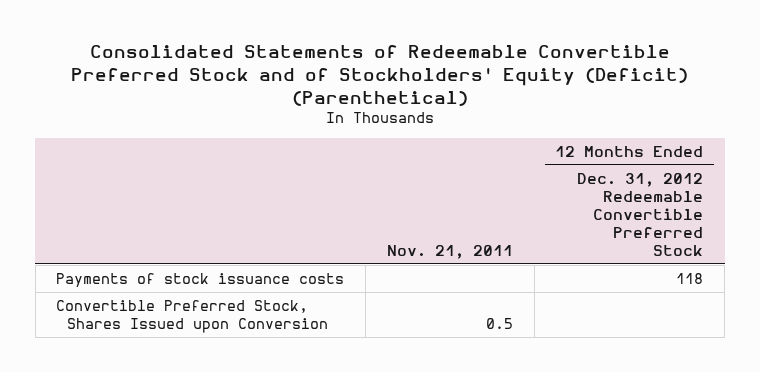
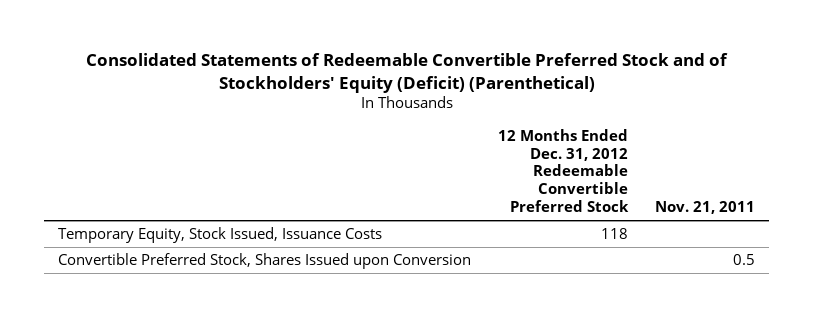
- | Nov. 21, 2011 | 12 Months Ended Dec. 31, 2012 Redeemable Convertible Preferred Stock
+ | 12 Months Ended Dec. 31, 2012 Redeemable Convertible Preferred Stock | Nov. 21, 2011
- Payments of stock issuance costs | | 118
+ Temporary Equity, Stock Issued, Issuance Costs | 118 |

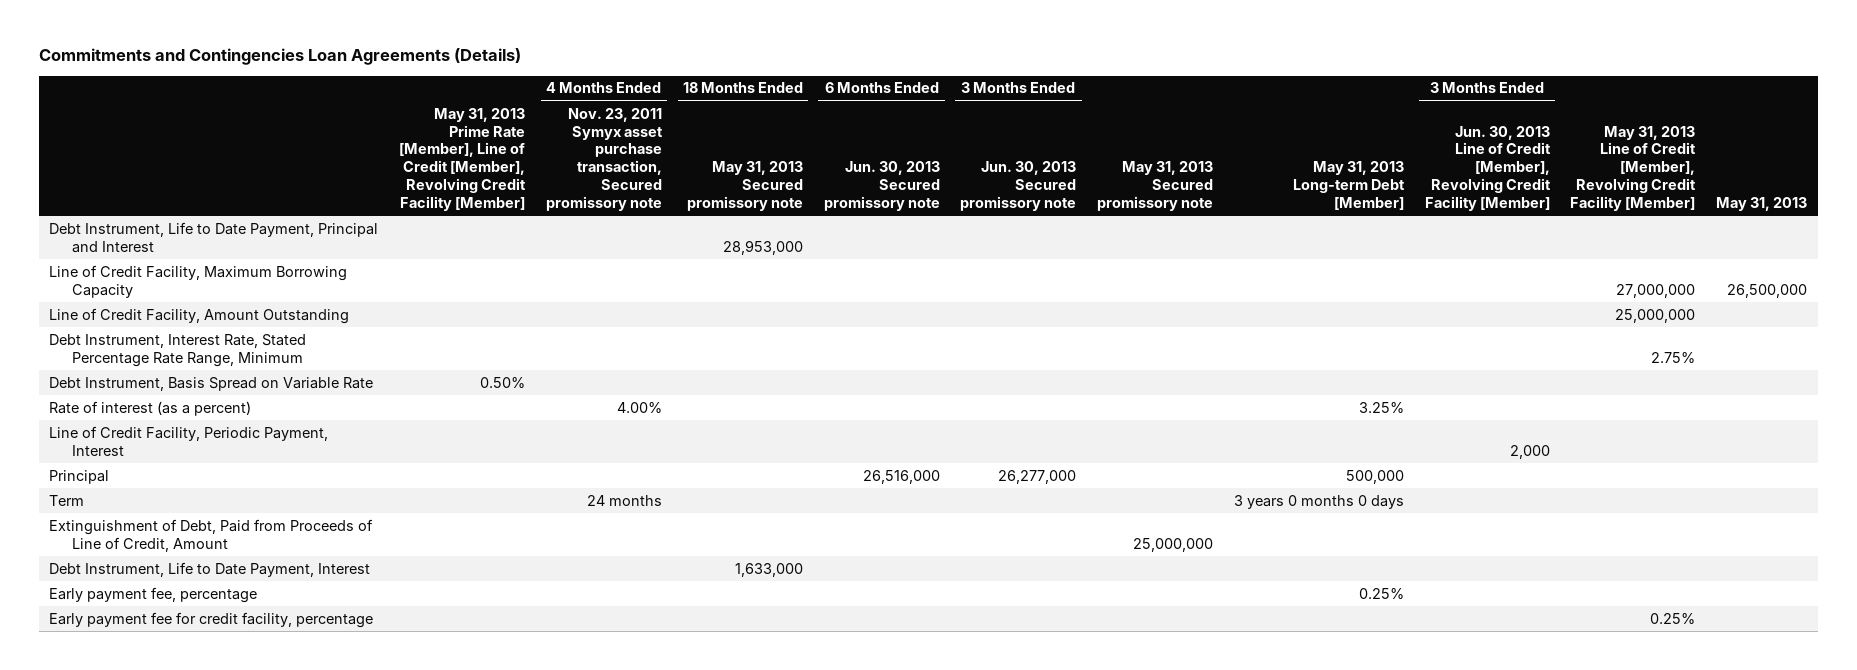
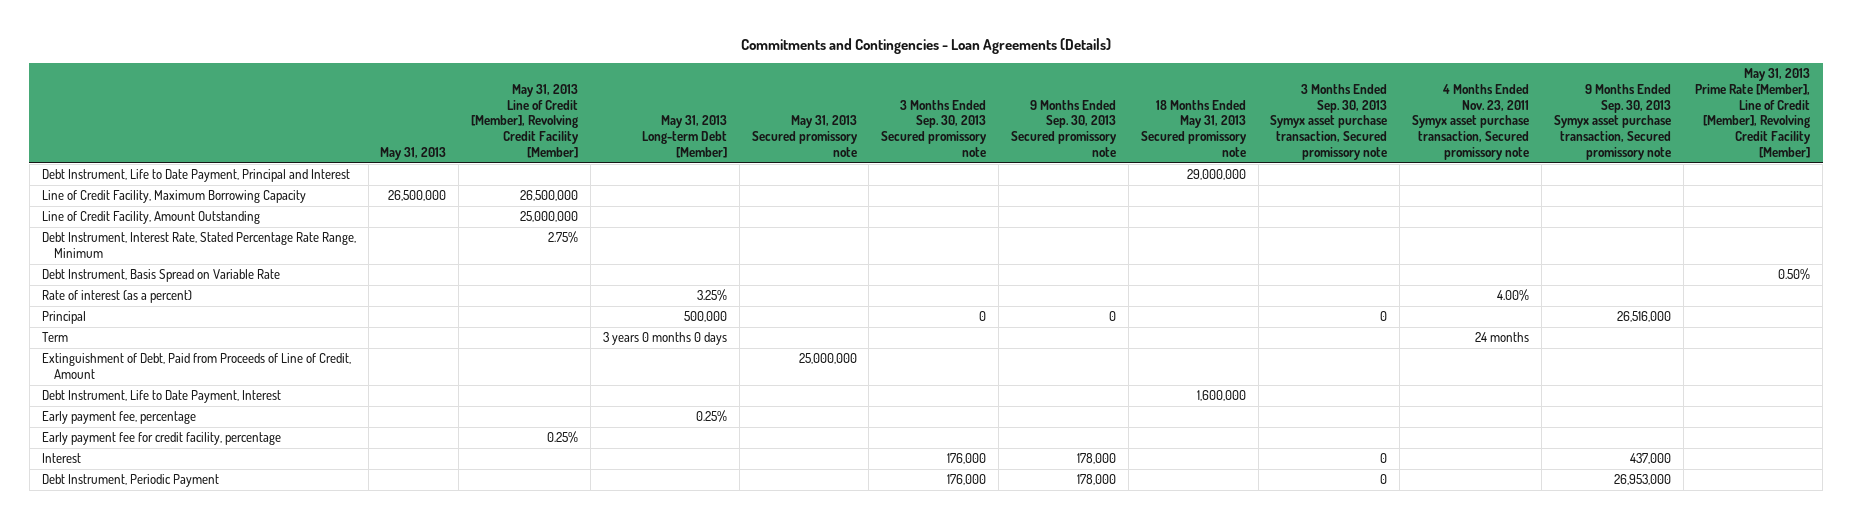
- Commitments and Contingencies Loan Agreements (Details)
+ Commitments and Contingencies - Loan Agreements (Details)
- | May 31, 2013 Prime Rate [Member], Line of Credit [Member], Revolving Credit Facility [Member] | 4 Months Ended Nov. 23, 2011 Symyx asset purchase transaction, Secured promissory note | 18 Months Ended May 31, 2013 Secured promissory note | 6 Months Ended Jun. 30, 2013 Secured promissory note | 3 Months Ended Jun. 30, 2013 Secured promissory note | May 31, 2013 Secured promissory note | May 31, 2013 Long-term Debt [Member] | 3 Months Ended Jun. 30, 2013 Line of Credit [Member], Revolving Credit Facility [Member] | May 31, 2013 Line of Credit [Member], Revolving Credit Facility [Member] | May 31, 2013
+ | May 31, 2013 | May 31, 2013 Line of Credit [Member], Revolving Credit Facility [Member] | May 31, 2013 Long-term Debt [Member] | May 31, 2013 Secured promissory note | 3 Months Ended Sep. 30, 2013 Secured promissory note | 9 Months Ended Sep. 30, 2013 Secured promissory note | 18 Months Ended May 31, 2013 Secured promissory note | 3 Months Ended Sep. 30, 2013 Symyx asset purchase transaction, Secured promissory note | 4 Months Ended Nov. 23, 2011 Symyx asset purchase transaction, Secured promissory note | 9 Months Ended Sep. 30, 2013 Symyx asset purchase transaction, Secured promissory note | May 31, 2013 Prime Rate [Member], Line of Credit [Member], Revolving Credit Facility [Member]
- Debt Instrument, Life to Date Payment, Principal and Interest | | | 28,953,000 | | | | | | |
- Line of Credit Facility, Maximum Borrowing Capacity | | | | | | | | | 27,000,000 | 26,500,000
+ Debt Instrument, Life to Date Payment, Principal and Interest | | | | | | | 29,000,000 | | | |
+ Line of Credit Facility, Maximum Borrowing Capacity | 26,500,000 | 26,500,000 | | | | | | | | |
- Line of Credit Facility, Periodic Payment, Interest | | | | | | | | 2,000 | |
- Debt Instrument, Life to Date Payment, Interest | | | 1,633,000 | | | | | | |
+ Debt Instrument, Life to Date Payment, Interest | | | | | | | 1,600,000 | | | |
+ Interest | | | | | 176,000 | 178,000 | | 0 | | 437,000 |
+ Debt Instrument, Periodic Payment | | | | | 176,000 | 178,000 | | 0 | | 26,953,000 |

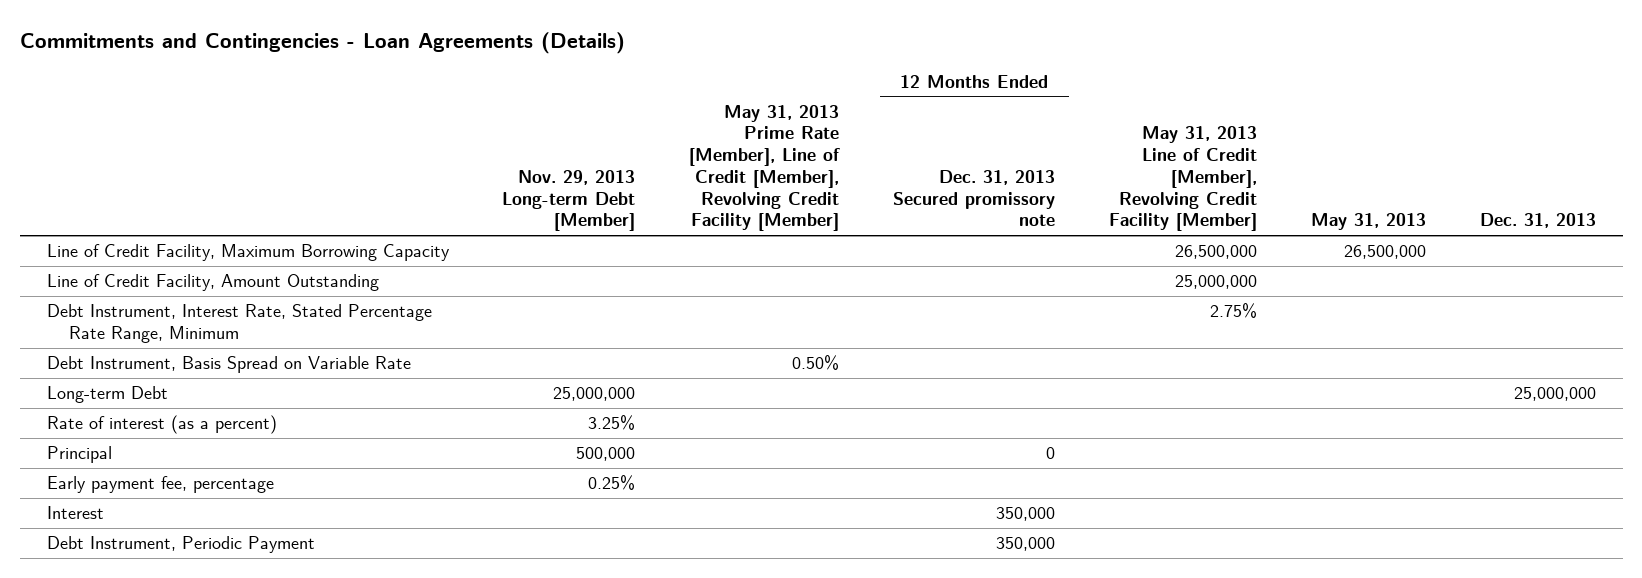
- | May 31, 2013 | May 31, 2013 Line of Credit [Member], Revolving Credit Facility [Member] | May 31, 2013 Long-term Debt [Member] | May 31, 2013 Secured promissory note | 3 Months Ended Sep. 30, 2013 Secured promissory note | 9 Months Ended Sep. 30, 2013 Secured promissory note | 18 Months Ended May 31, 2013 Secured promissory note | 3 Months Ended Sep. 30, 2013 Symyx asset purchase transaction, Secured promissory note | 4 Months Ended Nov. 23, 2011 Symyx asset purchase transaction, Secured promissory note | 9 Months Ended Sep. 30, 2013 Symyx asset purchase transaction, Secured promissory note | May 31, 2013 Prime Rate [Member], Line of Credit [Member], Revolving Credit Facility [Member]
+ | Nov. 29, 2013 Long-term Debt [Member] | May 31, 2013 Prime Rate [Member], Line of Credit [Member], Revolving Credit Facility [Member] | 12 Months Ended Dec. 31, 2013 Secured promissory note | May 31, 2013 Line of Credit [Member], Revolving Credit Facility [Member] | May 31, 2013 | Dec. 31, 2013
- Debt Instrument, Life to Date Payment, Principal and Interest | | | | | | | 29,000,000 | | | |
+ Long-term Debt | 25,000,000 | | | | | 25,000,000
- Term | | | 3 years 0 months 0 days | | | | | | 24 months | |
- Extinguishment of Debt, Paid from Proceeds of Line of Credit, Amount | | | | 25,000,000 | | | | | | |
- Debt Instrument, Life to Date Payment, Interest | | | | | | | 1,600,000 | | | |
- Early payment fee for credit facility, percentage | | 0.25% | | | | | | | | |

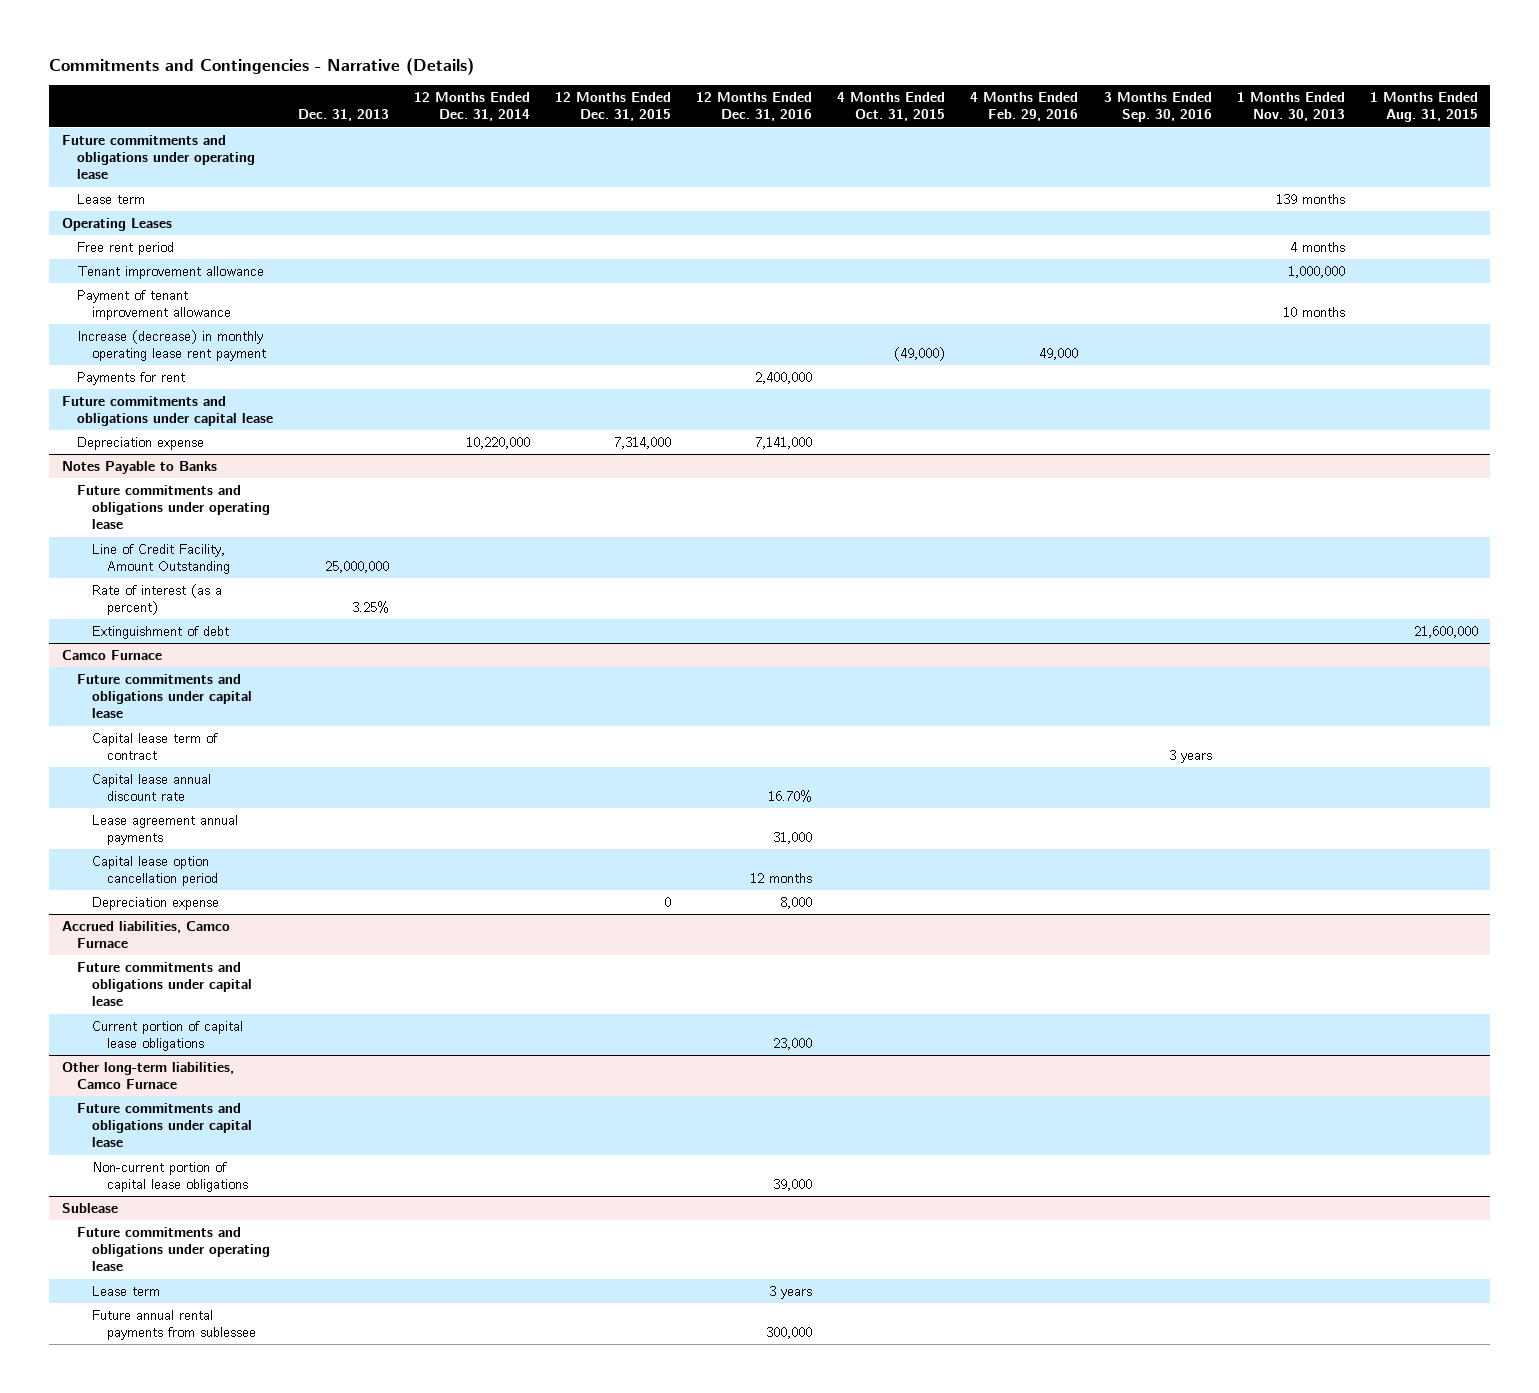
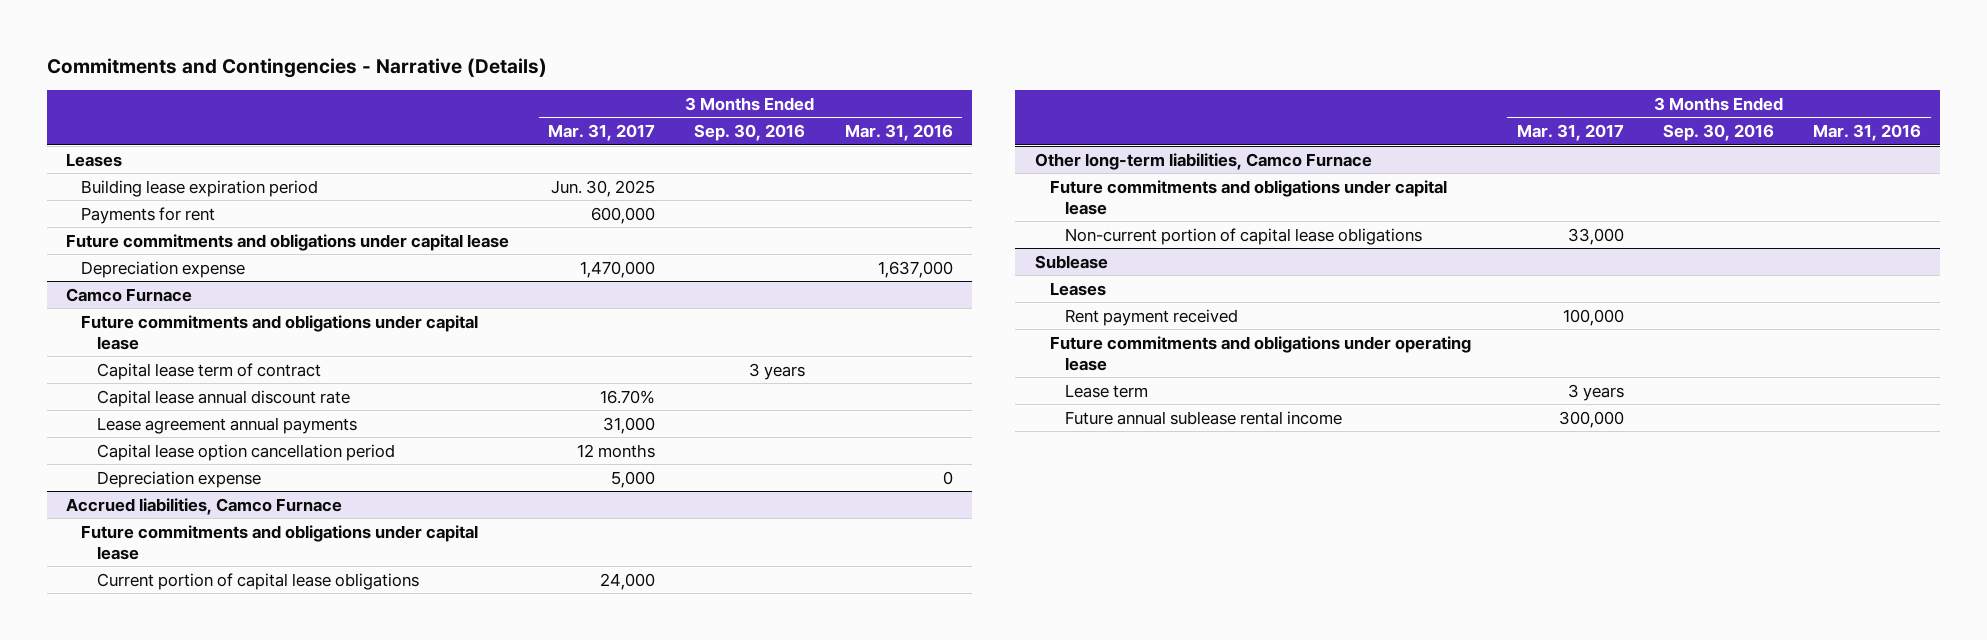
- | Dec. 31, 2013 | 12 Months Ended Dec. 31, 2014 | 12 Months Ended Dec. 31, 2015 | 12 Months Ended Dec. 31, 2016 | 4 Months Ended Oct. 31, 2015 | 4 Months Ended Feb. 29, 2016 | 3 Months Ended Sep. 30, 2016 | 1 Months Ended Nov. 30, 2013 | 1 Months Ended Aug. 31, 2015
+ | 3 Months Ended Mar. 31, 2017 | 3 Months Ended Sep. 30, 2016 | 3 Months Ended Mar. 31, 2016
- Future commitments and obligations under operating lease
- Lease term | | | | | | | | 139 months |
- Operating Leases
- Free rent period | | | | | | | | 4 months |
- Tenant improvement allowance | | | | | | | | 1,000,000 |
- Payment of tenant improvement allowance | | | | | | | | 10 months |
- Increase (decrease) in monthly operating lease rent payment | | | | | (49,000) | 49,000 | | |
+ Leases
+ Building lease expiration period | Jun. 30, 2025 | |
- Notes Payable to Banks
- Future commitments and obligations under operating lease
- Line of Credit Facility, Amount Outstanding | 25,000,000 | | | | | | | |
- Rate of interest (as a percent) | 3.25% | | | | | | | |
- Extinguishment of debt | | | | | | | | | 21,600,000
@ Sublease
+ Leases
+ Rent payment received | 100,000 | |
- Future annual rental payments from sublessee | | | | 300,000 | | | | |
+ Future annual sublease rental income | 300,000 | |

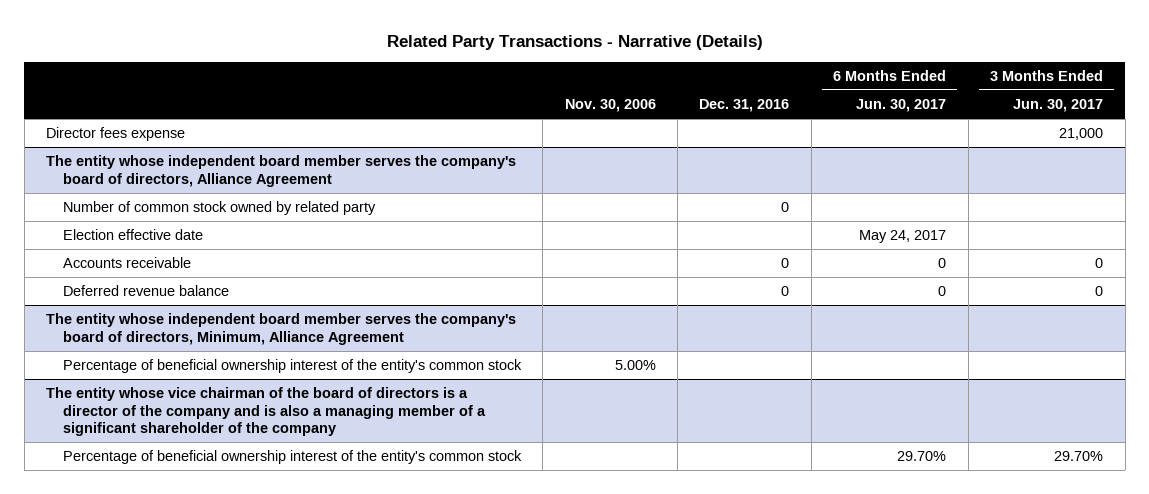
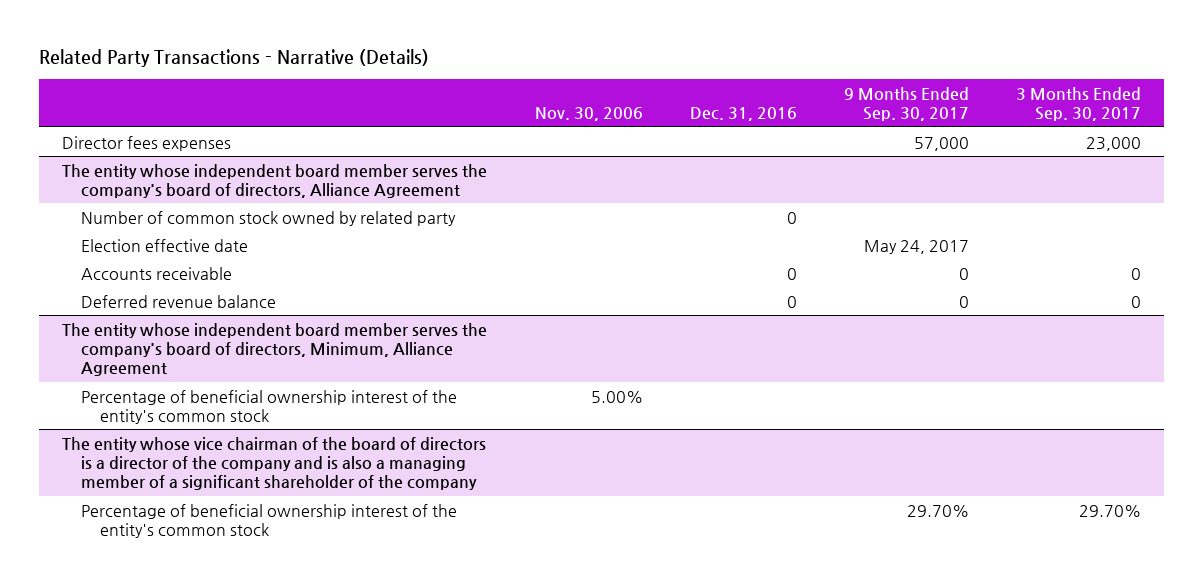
- | Nov. 30, 2006 | Dec. 31, 2016 | 6 Months Ended Jun. 30, 2017 | 3 Months Ended Jun. 30, 2017
+ | Nov. 30, 2006 | Dec. 31, 2016 | 9 Months Ended Sep. 30, 2017 | 3 Months Ended Sep. 30, 2017
- Director fees expense | | | | 21,000
+ Director fees expenses | | | 57,000 | 23,000

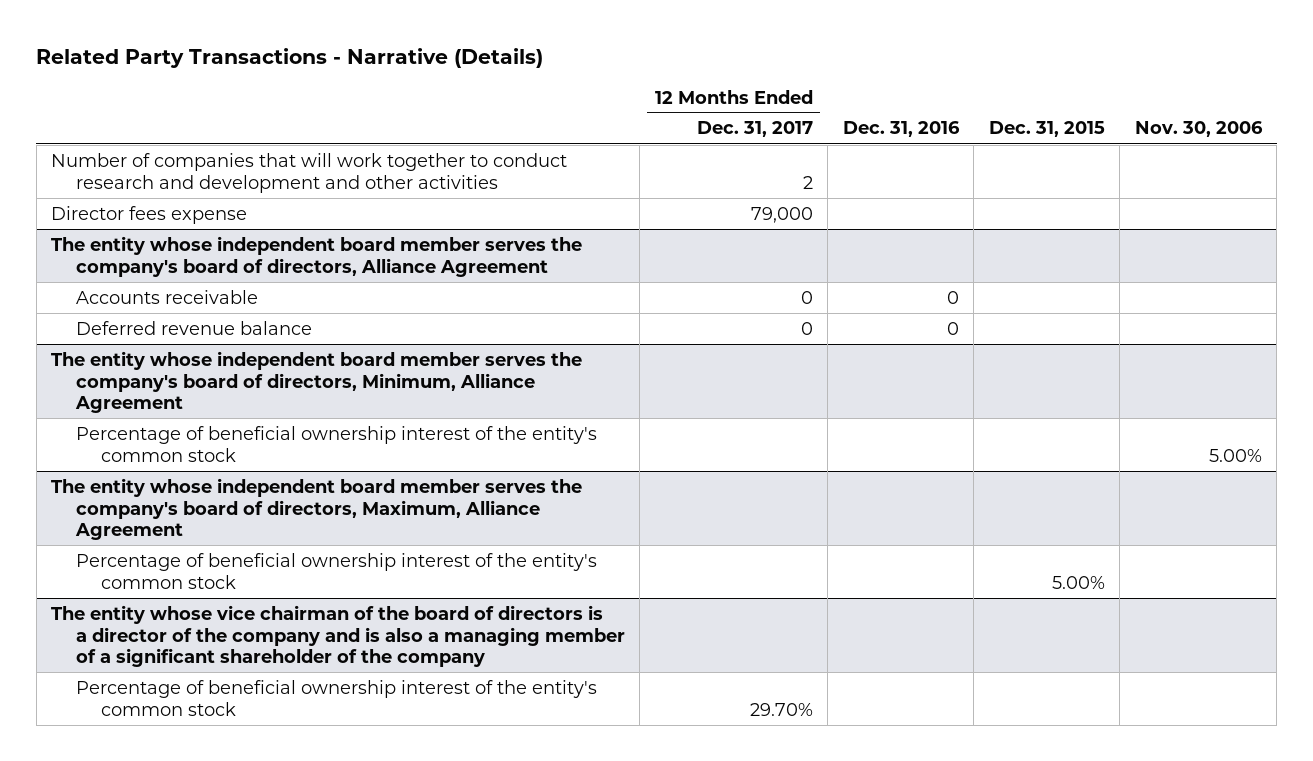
- | Nov. 30, 2006 | Dec. 31, 2016 | 9 Months Ended Sep. 30, 2017 | 3 Months Ended Sep. 30, 2017
+ | 12 Months Ended Dec. 31, 2017 | Dec. 31, 2016 | Dec. 31, 2015 | Nov. 30, 2006
- Director fees expenses | | | 57,000 | 23,000
+ Number of companies that will work together to conduct research and development and other activities | 2 | | |
+ Director fees expense | 79,000 | | |
@ The entity whose independent board member serves the company's board of directors, Alliance Agreement
- Number of common stock owned by related party | | 0 | |
- Election effective date | | | May 24, 2017 |
+ The entity whose independent board member serves the company's board of directors, Maximum, Alliance Agreement
+ Percentage of beneficial ownership interest of the entity's common stock | | | 5.00% |

